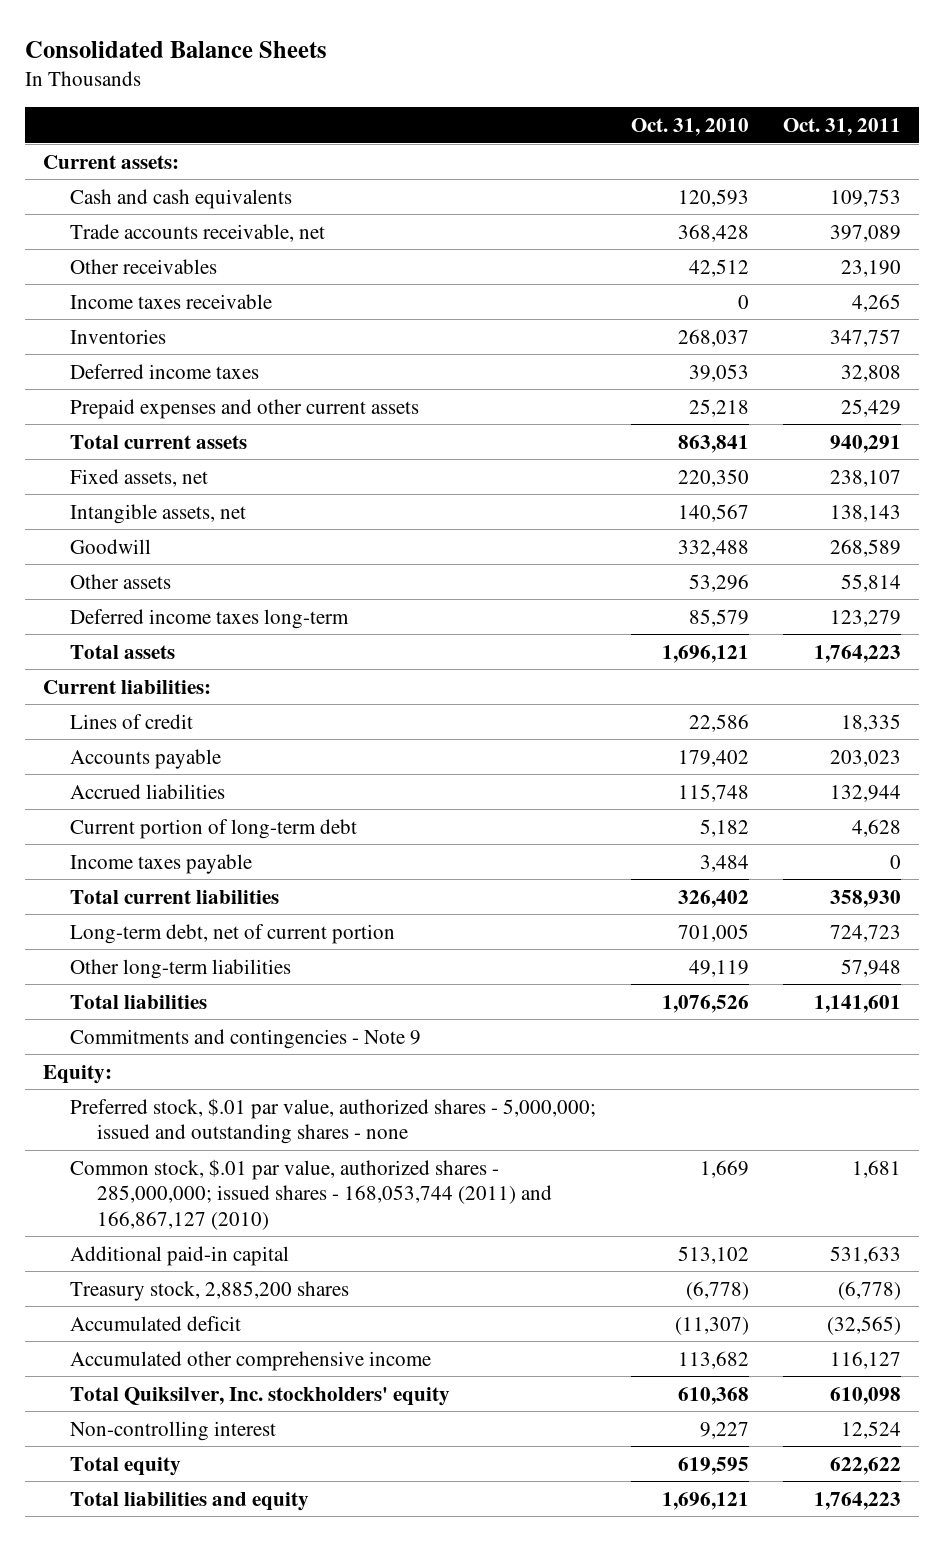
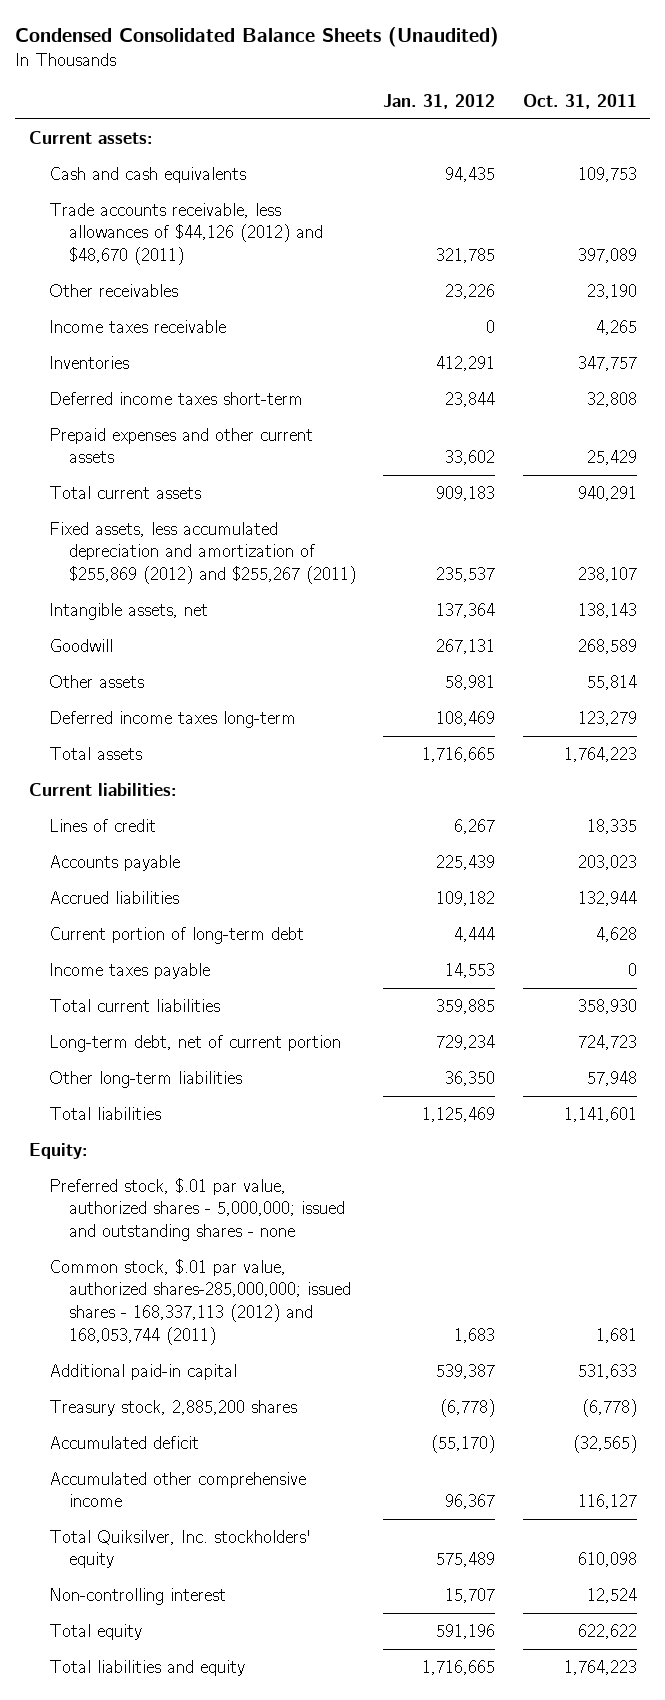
- Consolidated Balance Sheets
+ Condensed Consolidated Balance Sheets (Unaudited)
- | Oct. 31, 2010 | Oct. 31, 2011
+ | Jan. 31, 2012 | Oct. 31, 2011
- Trade accounts receivable, net | 368,428 | 397,089
+ Trade accounts receivable, less allowances of $44,126 (2012) and $48,670 (2011) | 321,785 | 397,089
- Deferred income taxes | 39,053 | 32,808
+ Deferred income taxes short-term | 23,844 | 32,808
- Fixed assets, net | 220,350 | 238,107
+ Fixed assets, less accumulated depreciation and amortization of $255,869 (2012) and $255,267 (2011) | 235,537 | 238,107
- Commitments and contingencies - Note 9
- Common stock, $.01 par value, authorized shares - 285,000,000; issued shares - 168,053,744 (2011) and 166,867,127 (2010) | 1,669 | 1,681
+ Common stock, $.01 par value, authorized shares-285,000,000; issued shares - 168,337,113 (2012) and 168,053,744 (2011) | 1,683 | 1,681

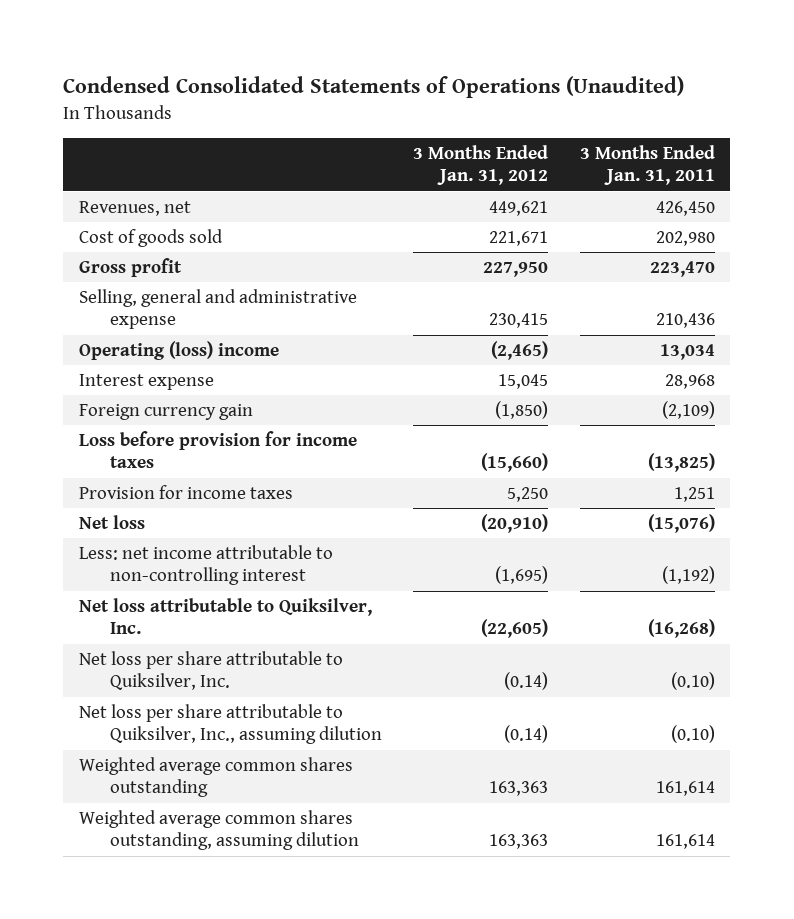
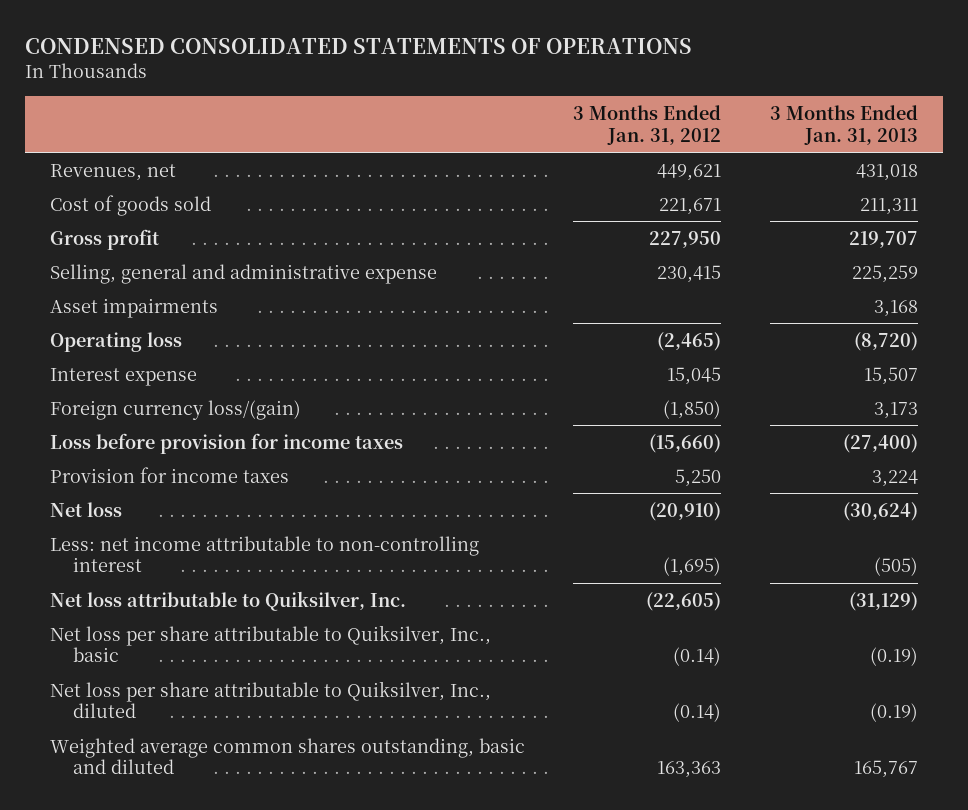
- Condensed Consolidated Statements of Operations (Unaudited)
+ CONDENSED CONSOLIDATED STATEMENTS OF OPERATIONS
- | 3 Months Ended Jan. 31, 2012 | 3 Months Ended Jan. 31, 2011
+ | 3 Months Ended Jan. 31, 2012 | 3 Months Ended Jan. 31, 2013
- Operating (loss) income | (2,465) | 13,034
+ Asset impairments | | 3,168
+ Operating loss | (2,465) | (8,720)
- Foreign currency gain | (1,850) | (2,109)
+ Foreign currency loss/(gain) | (1,850) | 3,173
- Net loss per share attributable to Quiksilver, Inc. | (0.14) | (0.10)
- Net loss per share attributable to Quiksilver, Inc., assuming dilution | (0.14) | (0.10)
- Weighted average common shares outstanding | 163,363 | 161,614
- Weighted average common shares outstanding, assuming dilution | 163,363 | 161,614
+ Net loss per share attributable to Quiksilver, Inc., basic | (0.14) | (0.19)
+ Net loss per share attributable to Quiksilver, Inc., diluted | (0.14) | (0.19)
+ Weighted average common shares outstanding, basic and diluted | 163,363 | 165,767

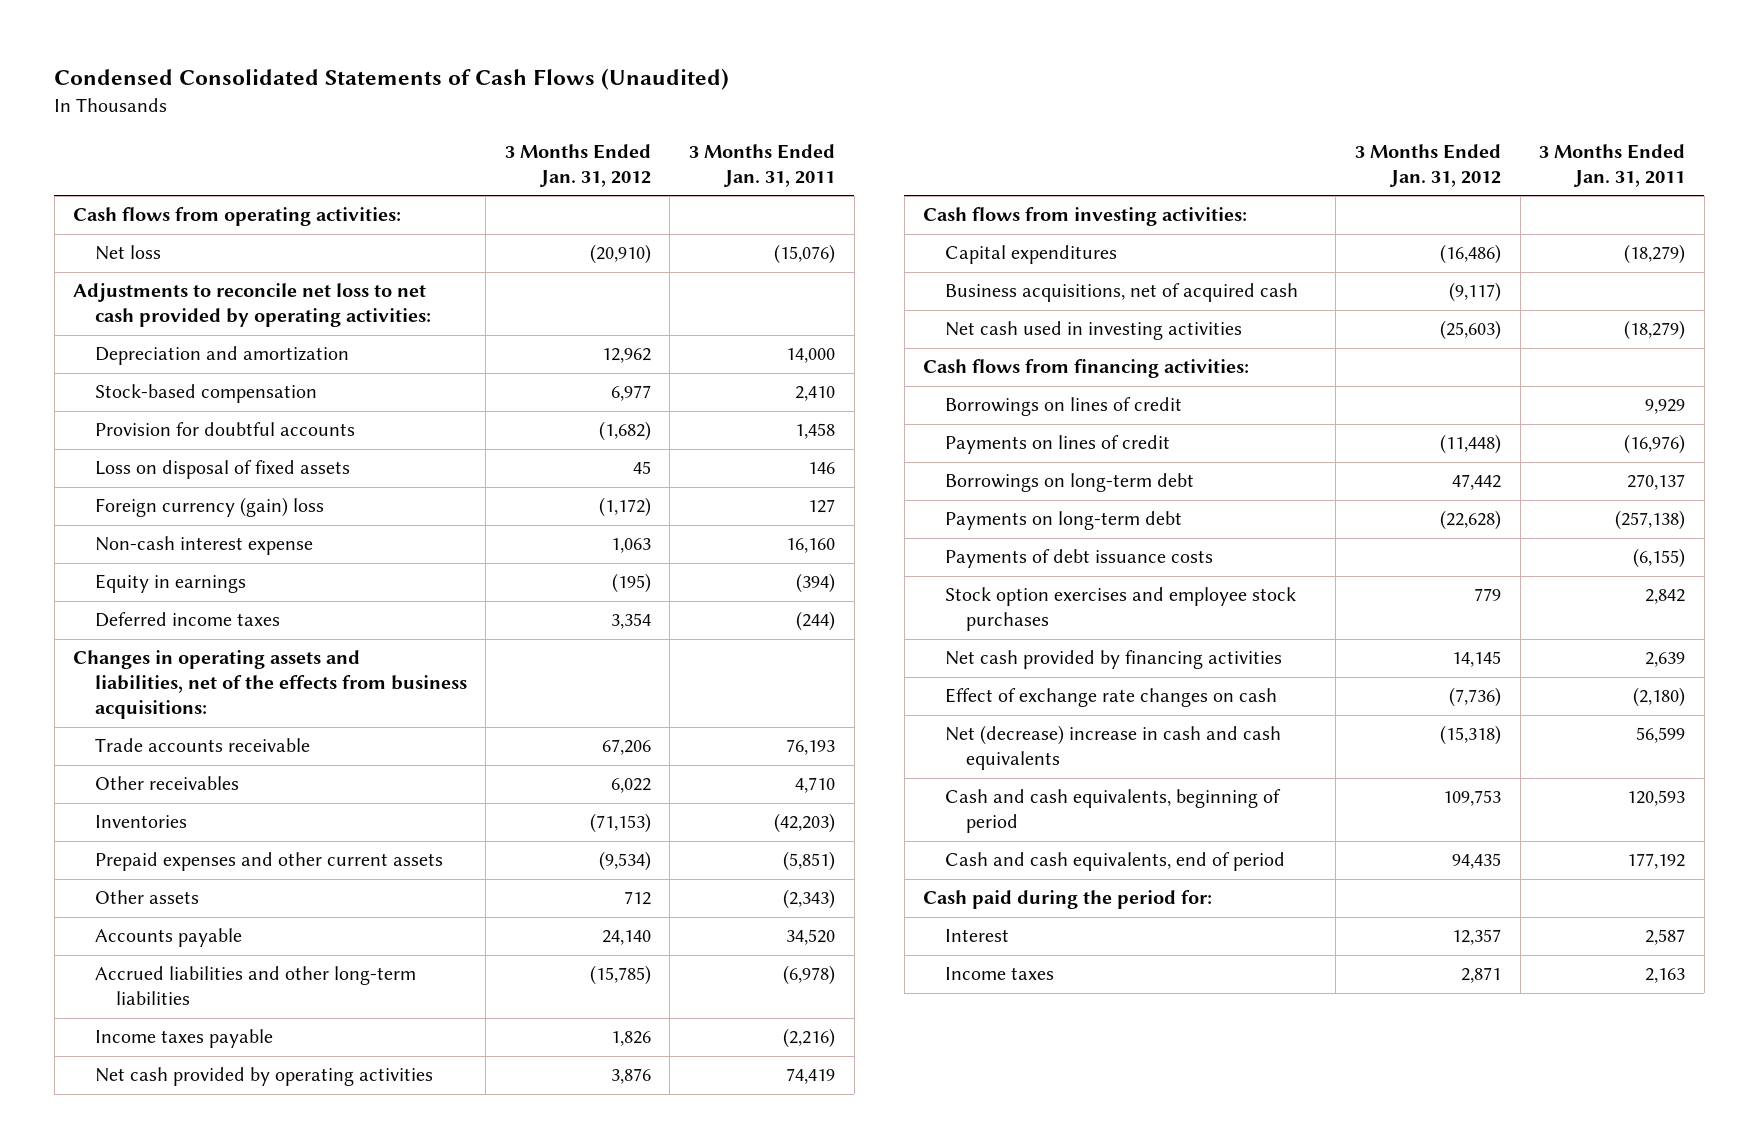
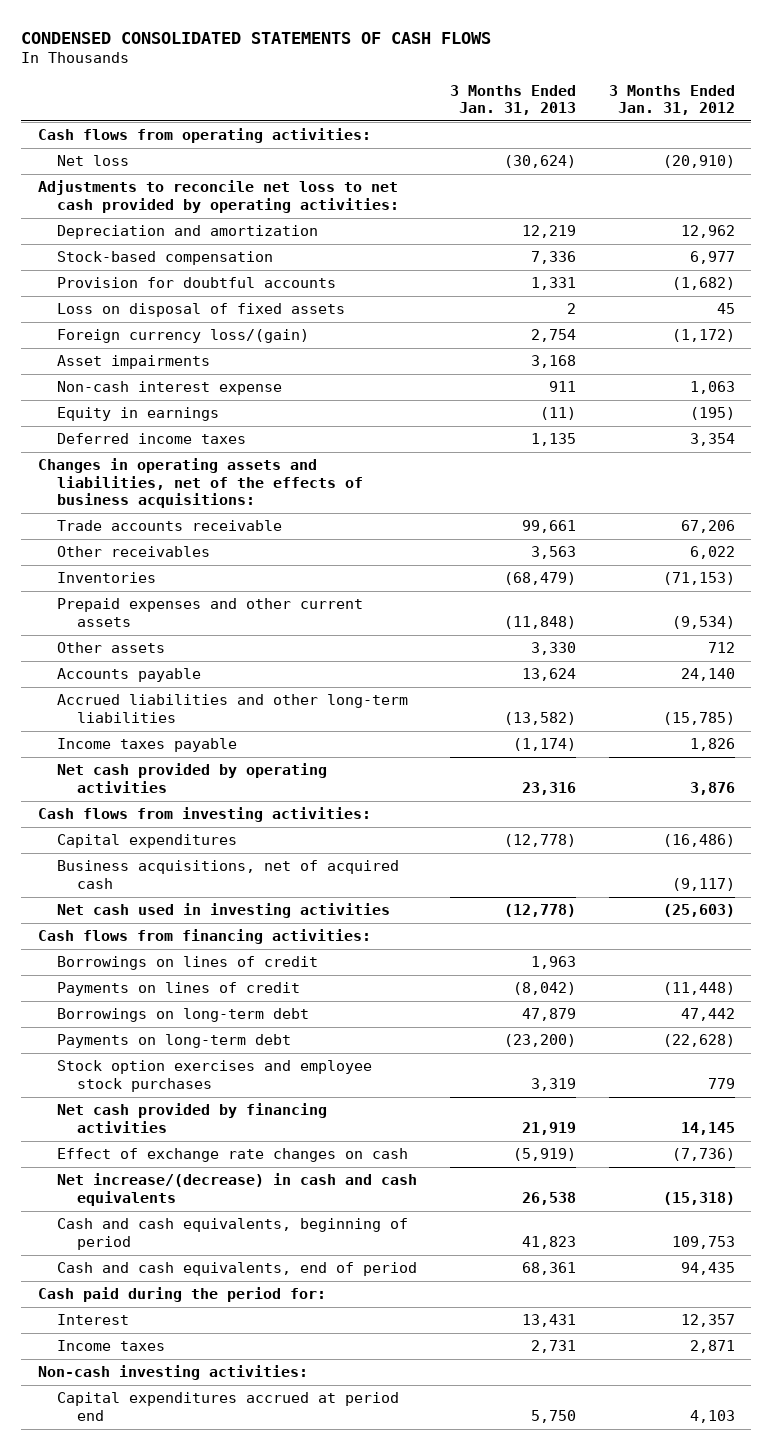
- Condensed Consolidated Statements of Cash Flows (Unaudited)
+ CONDENSED CONSOLIDATED STATEMENTS OF CASH FLOWS
- | 3 Months Ended Jan. 31, 2012 | 3 Months Ended Jan. 31, 2011
+ | 3 Months Ended Jan. 31, 2013 | 3 Months Ended Jan. 31, 2012
- Foreign currency (gain) loss | (1,172) | 127
+ Foreign currency loss/(gain) | 2,754 | (1,172)
+ Asset impairments | 3,168 |
- Changes in operating assets and liabilities, net of the effects from business acquisitions:
+ Changes in operating assets and liabilities, net of the effects of business acquisitions:
- Payments of debt issuance costs | | (6,155)
- Net (decrease) increase in cash and cash equivalents | (15,318) | 56,599
+ Net increase/(decrease) in cash and cash equivalents | 26,538 | (15,318)
+ Non-cash investing activities:
+ Capital expenditures accrued at period end | 5,750 | 4,103

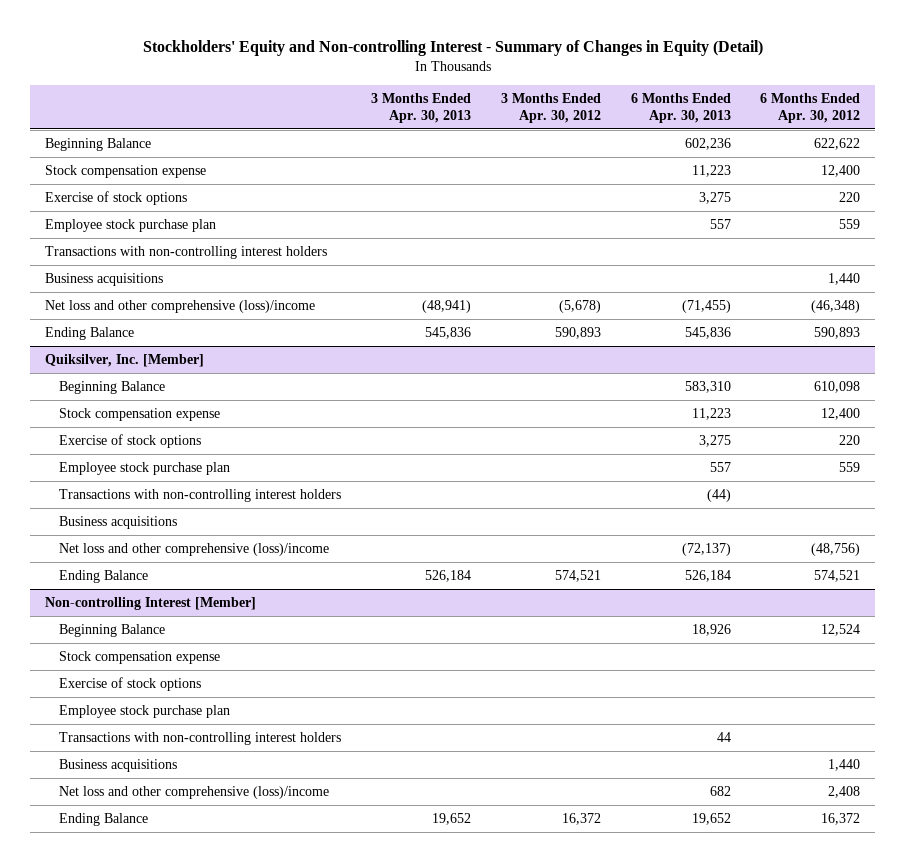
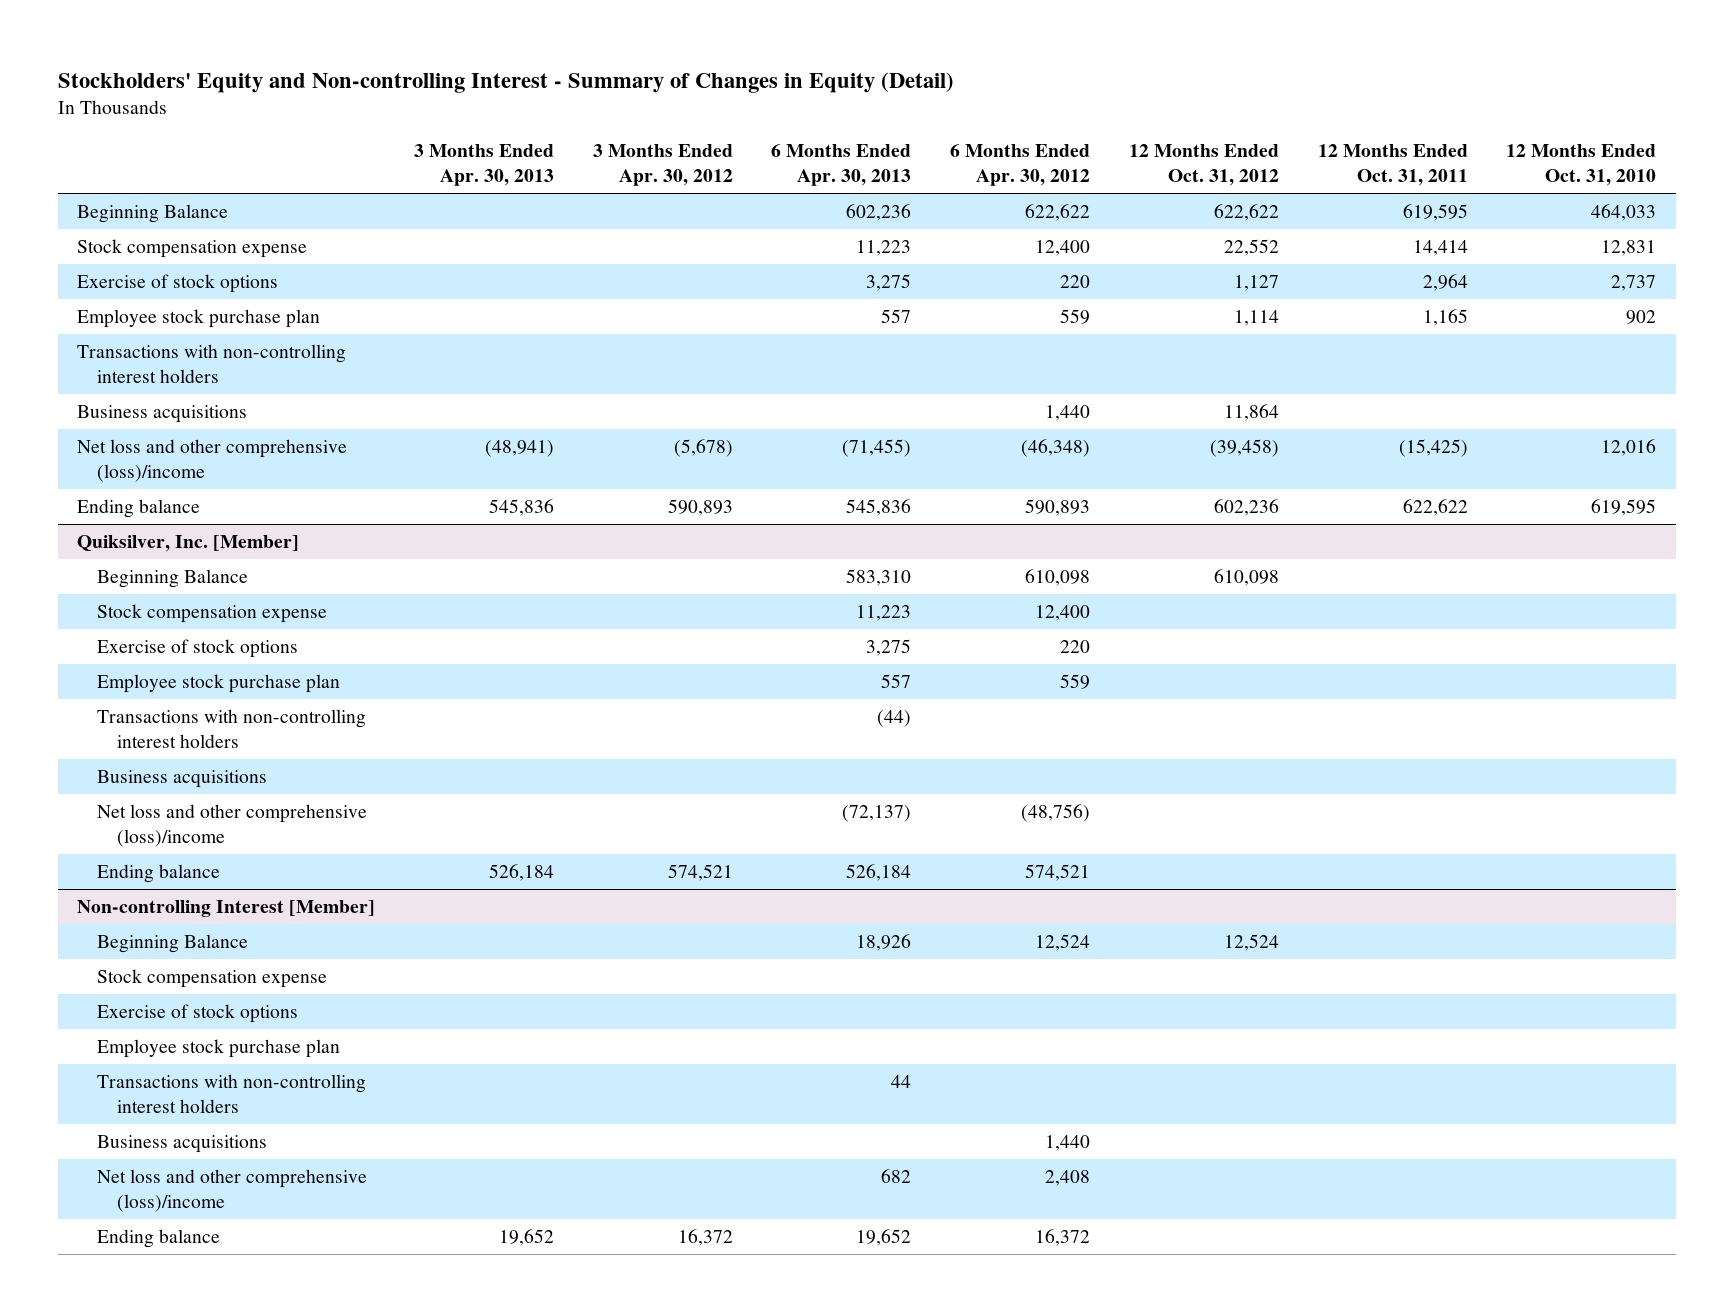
- | 3 Months Ended Apr. 30, 2013 | 3 Months Ended Apr. 30, 2012 | 6 Months Ended Apr. 30, 2013 | 6 Months Ended Apr. 30, 2012
+ | 3 Months Ended Apr. 30, 2013 | 3 Months Ended Apr. 30, 2012 | 6 Months Ended Apr. 30, 2013 | 6 Months Ended Apr. 30, 2012 | 12 Months Ended Oct. 31, 2012 | 12 Months Ended Oct. 31, 2011 | 12 Months Ended Oct. 31, 2010
- Ending Balance | 545,836 | 590,893 | 545,836 | 590,893
+ Ending balance | 545,836 | 590,893 | 545,836 | 590,893 | 602,236 | 622,622 | 619,595
@ Quiksilver, Inc. [Member]
- Ending Balance | 526,184 | 574,521 | 526,184 | 574,521
+ Ending balance | 526,184 | 574,521 | 526,184 | 574,521 | | |
@ Non-controlling Interest [Member]
- Ending Balance | 19,652 | 16,372 | 19,652 | 16,372
+ Ending balance | 19,652 | 16,372 | 19,652 | 16,372 | | |

